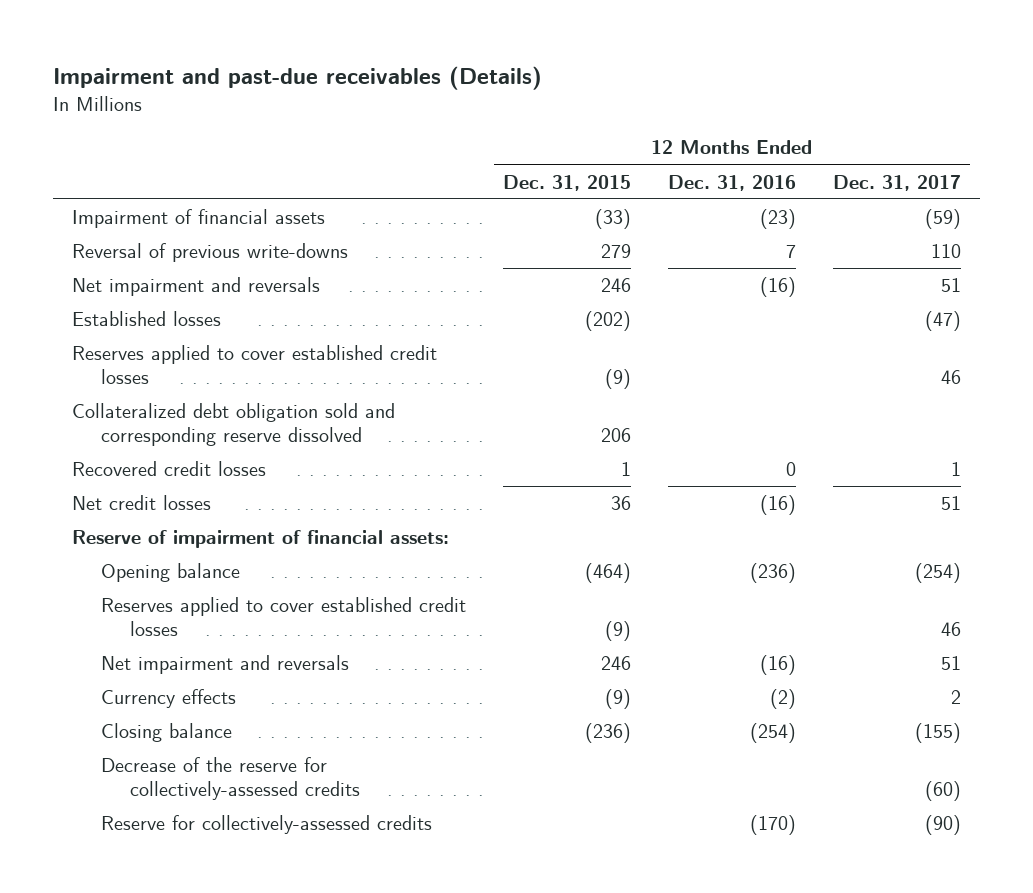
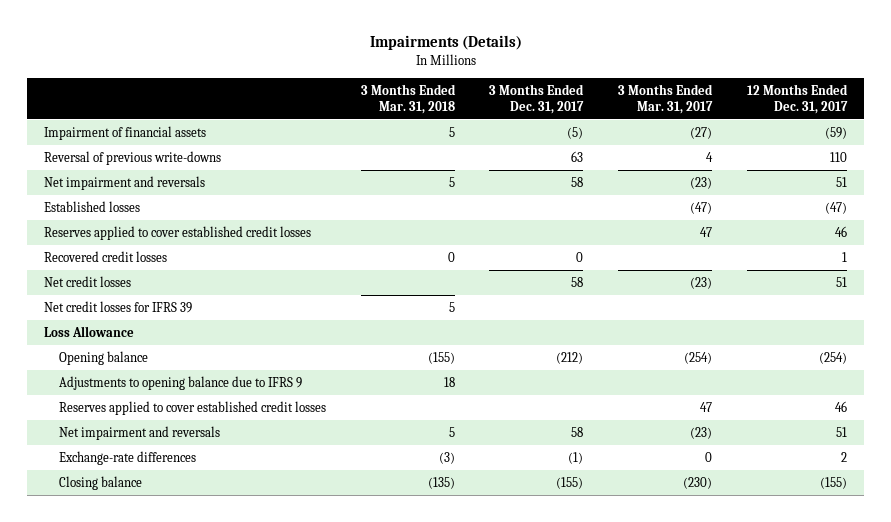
- Impairment and past-due receivables (Details)
+ Impairments (Details)
- | 12 Months Ended Dec. 31, 2015 | 12 Months Ended Dec. 31, 2016 | 12 Months Ended Dec. 31, 2017
+ | 3 Months Ended Mar. 31, 2018 | 3 Months Ended Dec. 31, 2017 | 3 Months Ended Mar. 31, 2017 | 12 Months Ended Dec. 31, 2017
- Collateralized debt obligation sold and corresponding reserve dissolved | 206 | |
- Reserve of impairment of financial assets:
+ Net credit losses for IFRS 39 | 5 | | |
+ Loss Allowance
+ Adjustments to opening balance due to IFRS 9 | 18 | | |
- Currency effects | (9) | (2) | 2
+ Exchange-rate differences | (3) | (1) | 0 | 2
- Decrease of the reserve for collectively-assessed credits | | | (60)
- Reserve for collectively-assessed credits | | (170) | (90)

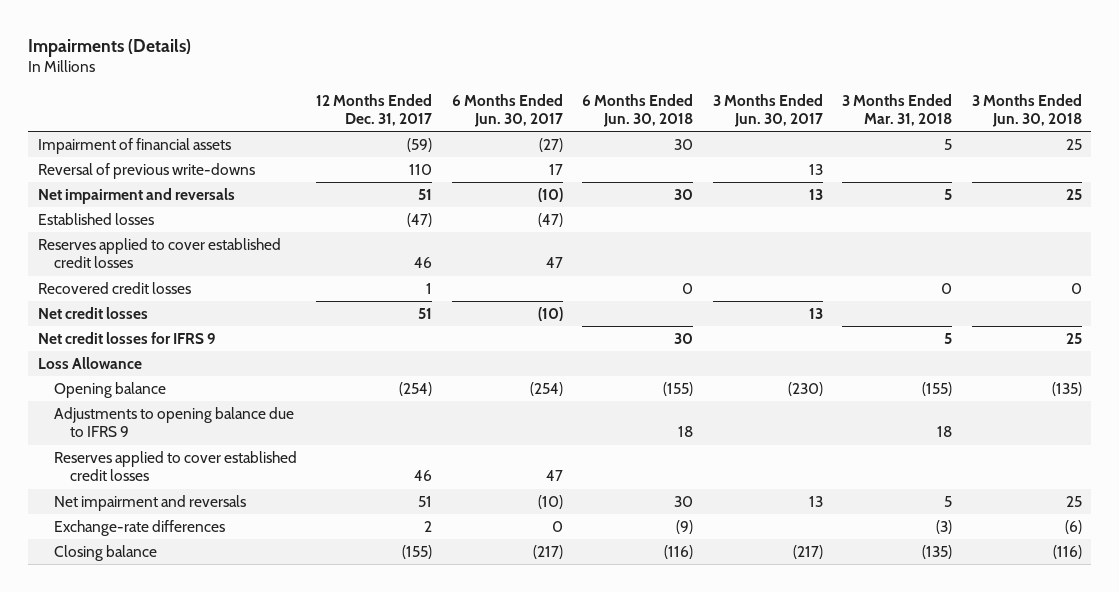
- | 3 Months Ended Mar. 31, 2018 | 3 Months Ended Dec. 31, 2017 | 3 Months Ended Mar. 31, 2017 | 12 Months Ended Dec. 31, 2017
+ | 12 Months Ended Dec. 31, 2017 | 6 Months Ended Jun. 30, 2017 | 6 Months Ended Jun. 30, 2018 | 3 Months Ended Jun. 30, 2017 | 3 Months Ended Mar. 31, 2018 | 3 Months Ended Jun. 30, 2018
- Net credit losses for IFRS 39 | 5 | | |
+ Net credit losses for IFRS 9 | | | 30 | | 5 | 25

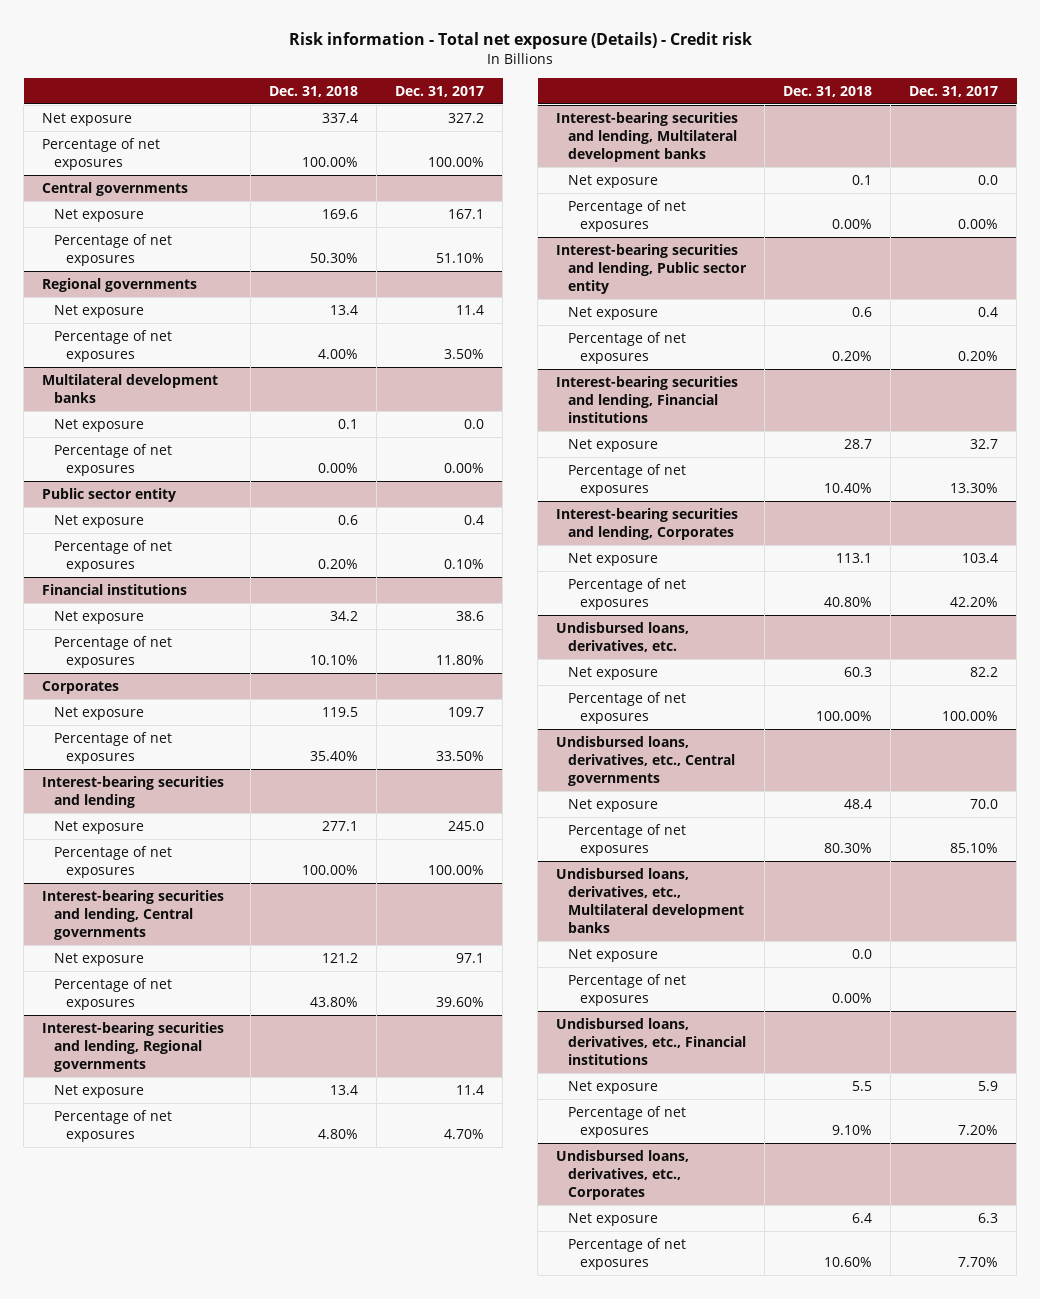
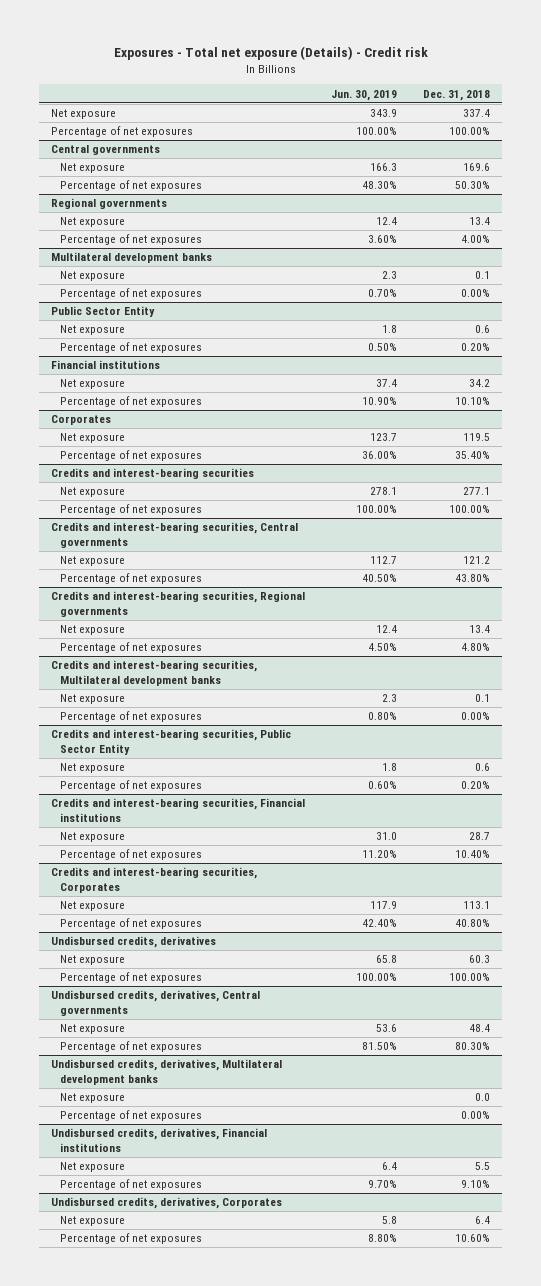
- Risk information - Total net exposure (Details) - Credit risk
+ Exposures - Total net exposure (Details) - Credit risk
- | Dec. 31, 2018 | Dec. 31, 2017
+ | Jun. 30, 2019 | Dec. 31, 2018
- Public sector entity
+ Public Sector Entity
- Interest-bearing securities and lending
+ Credits and interest-bearing securities
- Interest-bearing securities and lending, Central governments
+ Credits and interest-bearing securities, Central governments
- Interest-bearing securities and lending, Regional governments
+ Credits and interest-bearing securities, Regional governments
- Interest-bearing securities and lending, Multilateral development banks
+ Credits and interest-bearing securities, Multilateral development banks
- Interest-bearing securities and lending, Public sector entity
+ Credits and interest-bearing securities, Public Sector Entity
- Interest-bearing securities and lending, Financial institutions
+ Credits and interest-bearing securities, Financial institutions
- Interest-bearing securities and lending, Corporates
+ Credits and interest-bearing securities, Corporates
- Undisbursed loans, derivatives, etc.
+ Undisbursed credits, derivatives
- Undisbursed loans, derivatives, etc., Central governments
+ Undisbursed credits, derivatives, Central governments
- Undisbursed loans, derivatives, etc., Multilateral development banks
+ Undisbursed credits, derivatives, Multilateral development banks
- Undisbursed loans, derivatives, etc., Financial institutions
+ Undisbursed credits, derivatives, Financial institutions
- Undisbursed loans, derivatives, etc., Corporates
+ Undisbursed credits, derivatives, Corporates

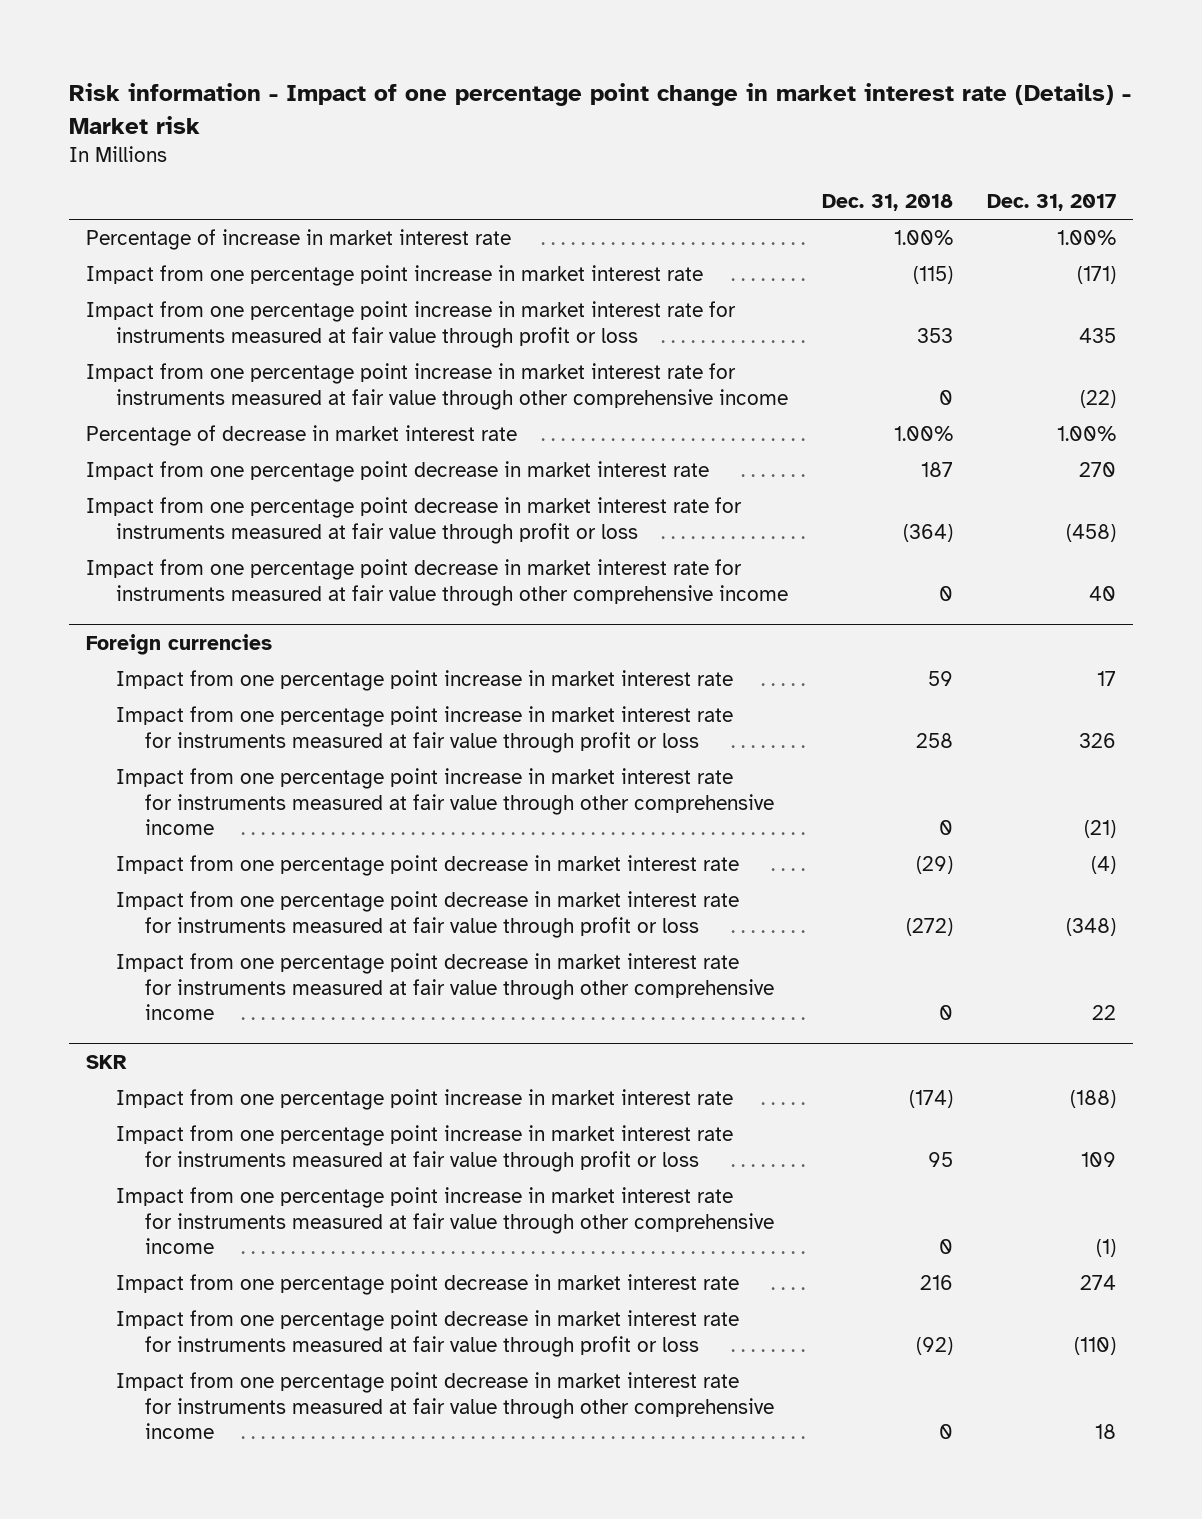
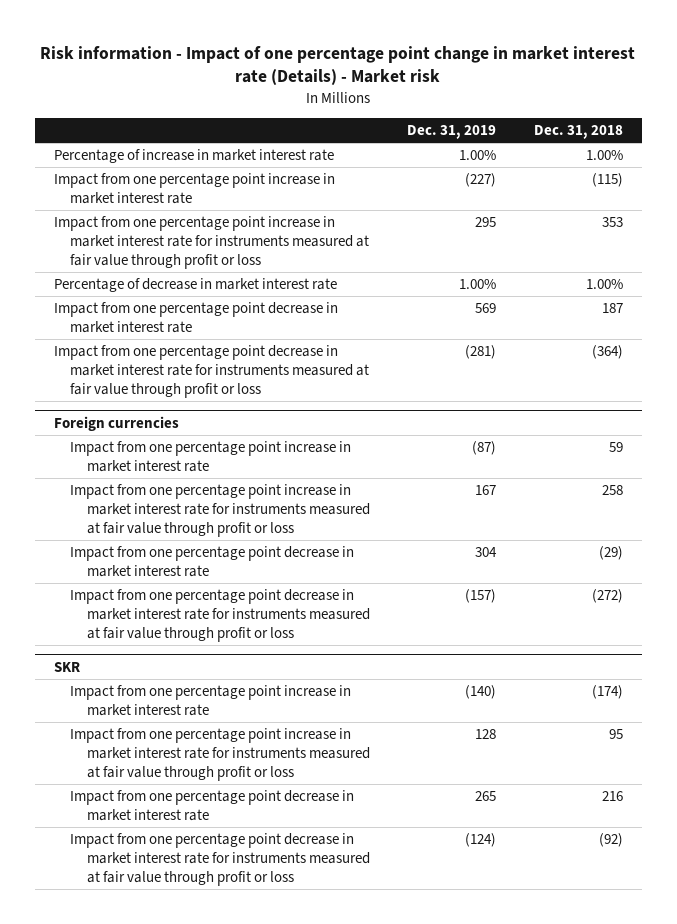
- | Dec. 31, 2018 | Dec. 31, 2017
+ | Dec. 31, 2019 | Dec. 31, 2018
- Impact from one percentage point increase in market interest rate for instruments measured at fair value through other comprehensive income | 0 | (22)
- Impact from one percentage point decrease in market interest rate for instruments measured at fair value through other comprehensive income | 0 | 40
@ Foreign currencies
- Impact from one percentage point increase in market interest rate for instruments measured at fair value through other comprehensive income | 0 | (21)
- Impact from one percentage point decrease in market interest rate for instruments measured at fair value through other comprehensive income | 0 | 22
@ SKR
- Impact from one percentage point increase in market interest rate for instruments measured at fair value through other comprehensive income | 0 | (1)
- Impact from one percentage point decrease in market interest rate for instruments measured at fair value through other comprehensive income | 0 | 18

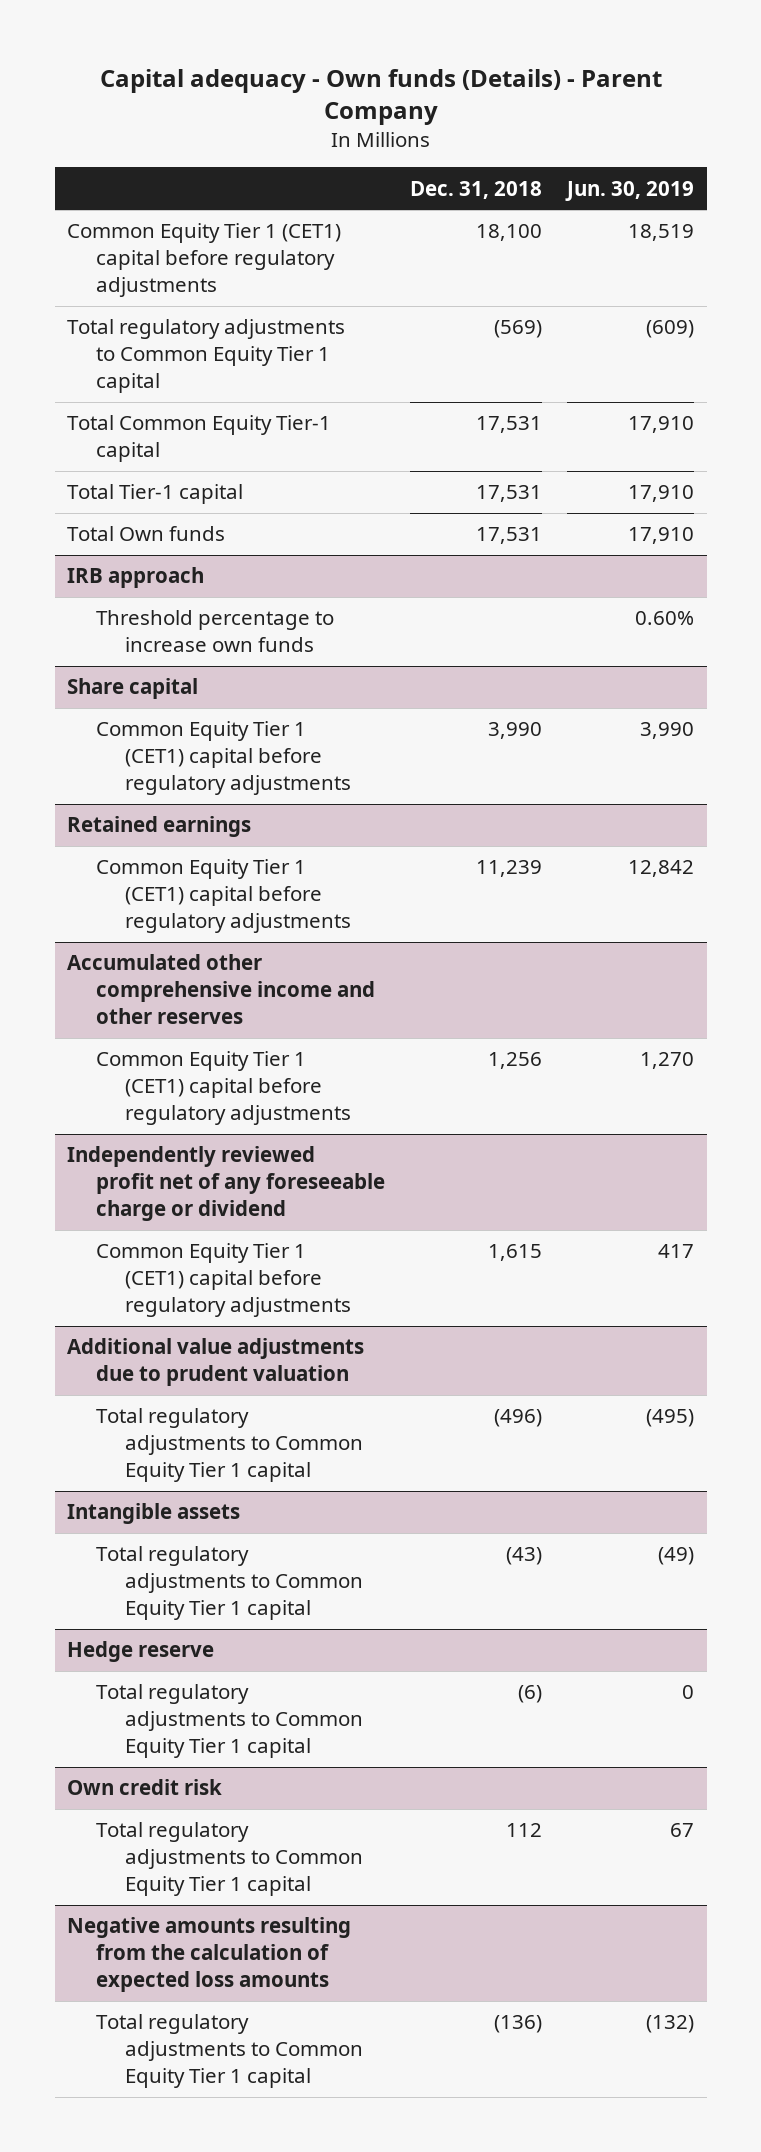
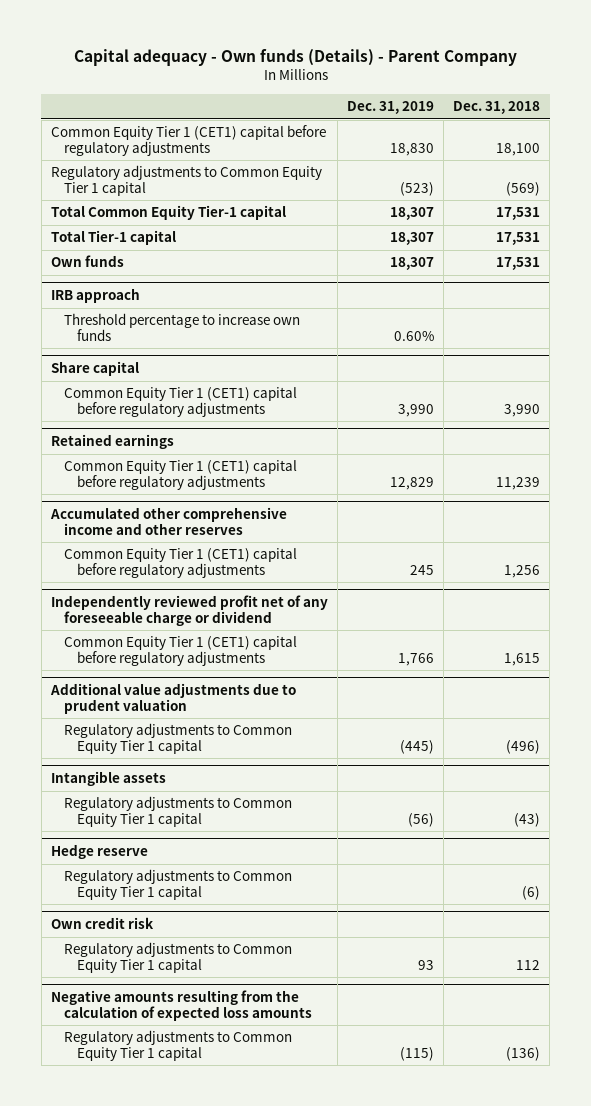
- | Dec. 31, 2018 | Jun. 30, 2019
+ | Dec. 31, 2019 | Dec. 31, 2018
- Total regulatory adjustments to Common Equity Tier 1 capital | (569) | (609)
+ Regulatory adjustments to Common Equity Tier 1 capital | (523) | (569)
- Total Own funds | 17,531 | 17,910
+ Own funds | 18,307 | 17,531
@ Additional value adjustments due to prudent valuation
- Total regulatory adjustments to Common Equity Tier 1 capital | (496) | (495)
+ Regulatory adjustments to Common Equity Tier 1 capital | (445) | (496)
@ Intangible assets
- Total regulatory adjustments to Common Equity Tier 1 capital | (43) | (49)
+ Regulatory adjustments to Common Equity Tier 1 capital | (56) | (43)
@ Hedge reserve
- Total regulatory adjustments to Common Equity Tier 1 capital | (6) | 0
+ Regulatory adjustments to Common Equity Tier 1 capital | | (6)
@ Own credit risk
- Total regulatory adjustments to Common Equity Tier 1 capital | 112 | 67
+ Regulatory adjustments to Common Equity Tier 1 capital | 93 | 112
@ Negative amounts resulting from the calculation of expected loss amounts
- Total regulatory adjustments to Common Equity Tier 1 capital | (136) | (132)
+ Regulatory adjustments to Common Equity Tier 1 capital | (115) | (136)

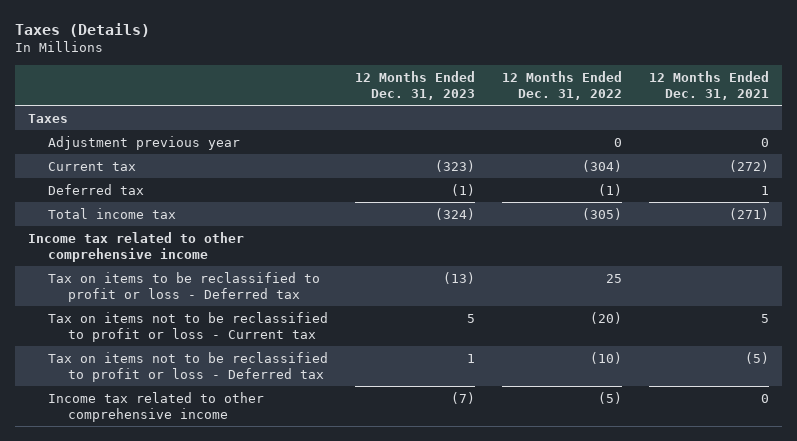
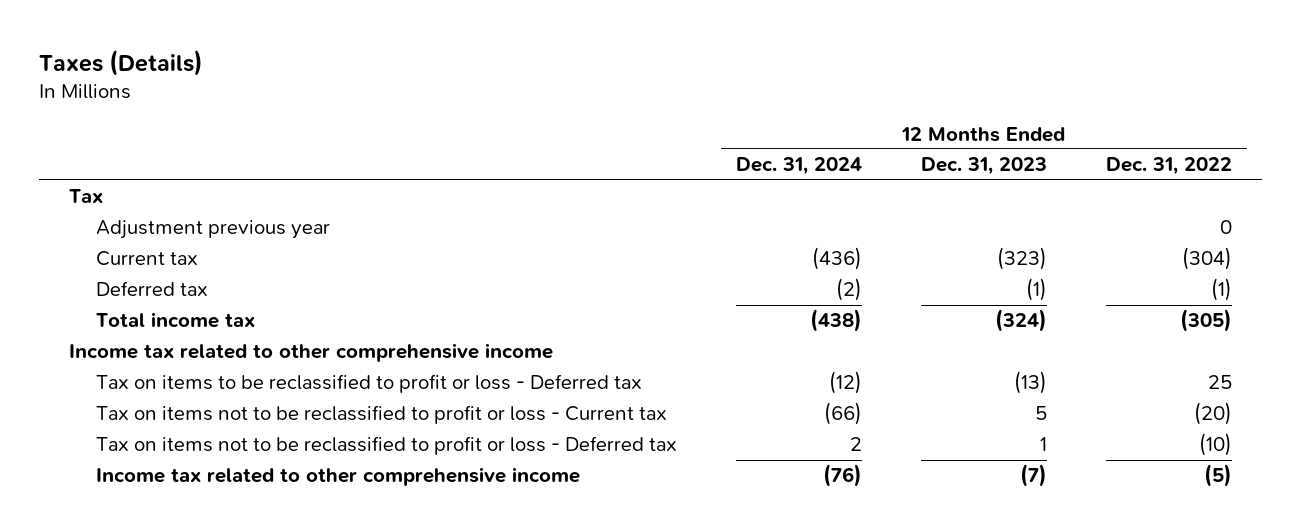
- | 12 Months Ended Dec. 31, 2023 | 12 Months Ended Dec. 31, 2022 | 12 Months Ended Dec. 31, 2021
+ | 12 Months Ended Dec. 31, 2024 | 12 Months Ended Dec. 31, 2023 | 12 Months Ended Dec. 31, 2022
- Taxes
+ Tax

